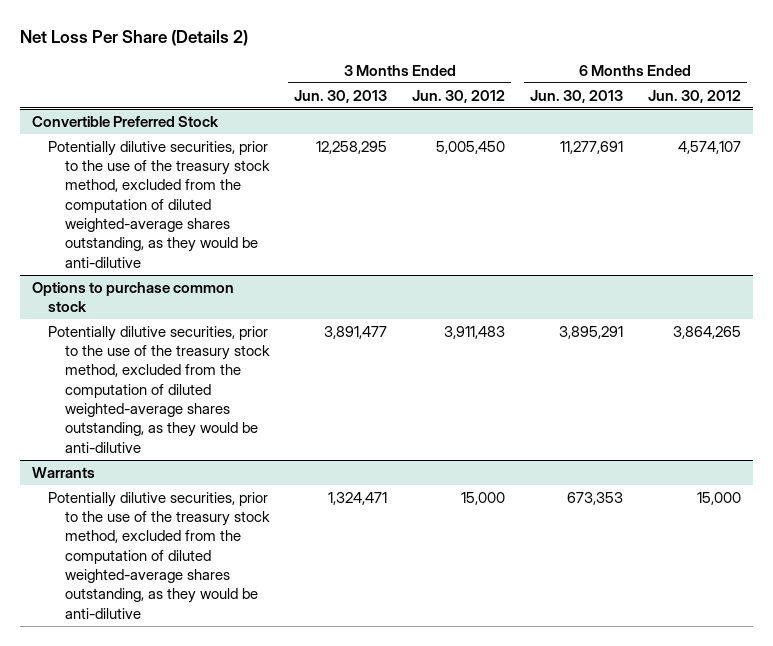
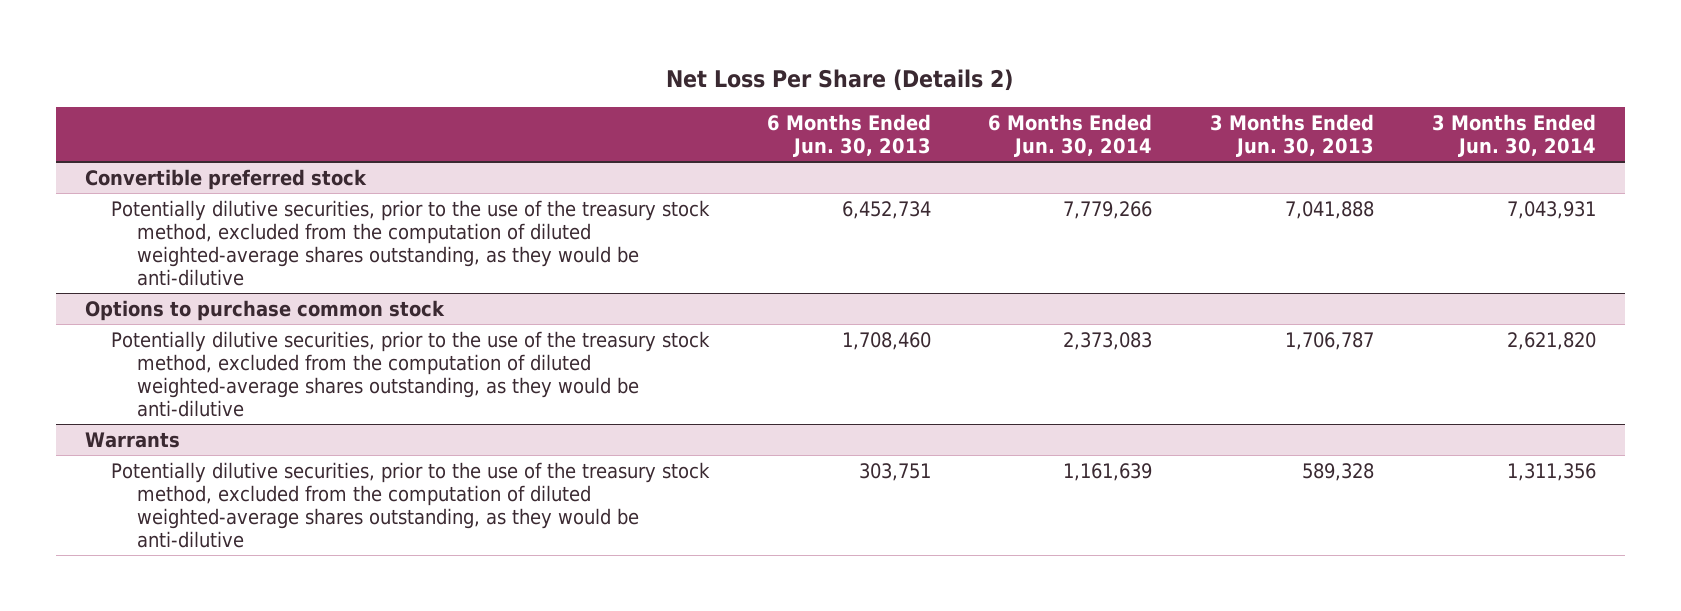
- | 3 Months Ended Jun. 30, 2013 | 3 Months Ended Jun. 30, 2012 | 6 Months Ended Jun. 30, 2013 | 6 Months Ended Jun. 30, 2012
+ | 6 Months Ended Jun. 30, 2013 | 6 Months Ended Jun. 30, 2014 | 3 Months Ended Jun. 30, 2013 | 3 Months Ended Jun. 30, 2014
- Convertible Preferred Stock
- Potentially dilutive securities, prior to the use of the treasury stock method, excluded from the computation of diluted weighted-average shares outstanding, as they would be anti-dilutive | 12,258,295 | 5,005,450 | 11,277,691 | 4,574,107
+ Convertible preferred stock
+ Potentially dilutive securities, prior to the use of the treasury stock method, excluded from the computation of diluted weighted-average shares outstanding, as they would be anti-dilutive | 6,452,734 | 7,779,266 | 7,041,888 | 7,043,931
@ Options to purchase common stock
- Potentially dilutive securities, prior to the use of the treasury stock method, excluded from the computation of diluted weighted-average shares outstanding, as they would be anti-dilutive | 3,891,477 | 3,911,483 | 3,895,291 | 3,864,265
+ Potentially dilutive securities, prior to the use of the treasury stock method, excluded from the computation of diluted weighted-average shares outstanding, as they would be anti-dilutive | 1,708,460 | 2,373,083 | 1,706,787 | 2,621,820
@ Warrants
- Potentially dilutive securities, prior to the use of the treasury stock method, excluded from the computation of diluted weighted-average shares outstanding, as they would be anti-dilutive | 1,324,471 | 15,000 | 673,353 | 15,000
+ Potentially dilutive securities, prior to the use of the treasury stock method, excluded from the computation of diluted weighted-average shares outstanding, as they would be anti-dilutive | 303,751 | 1,161,639 | 589,328 | 1,311,356

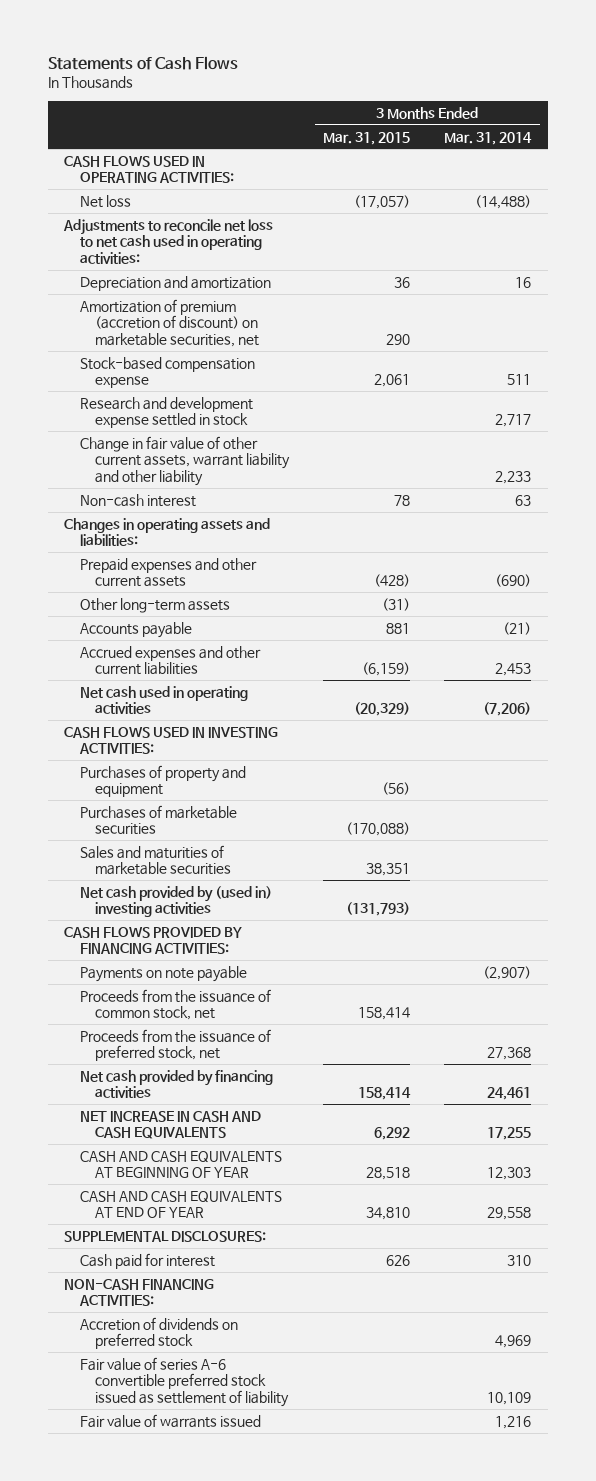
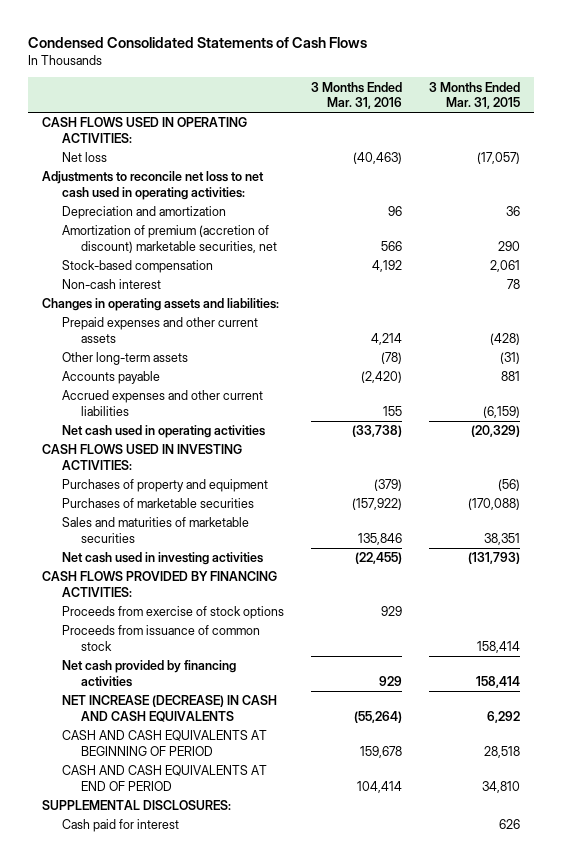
- Statements of Cash Flows
+ Condensed Consolidated Statements of Cash Flows
- | 3 Months Ended Mar. 31, 2015 | 3 Months Ended Mar. 31, 2014
+ | 3 Months Ended Mar. 31, 2016 | 3 Months Ended Mar. 31, 2015
- Amortization of premium (accretion of discount) on marketable securities, net | 290 |
- Stock-based compensation expense | 2,061 | 511
- Research and development expense settled in stock | | 2,717
- Change in fair value of other current assets, warrant liability and other liability | | 2,233
+ Amortization of premium (accretion of discount) marketable securities, net | 566 | 290
+ Stock-based compensation | 4,192 | 2,061
- Net cash provided by (used in) investing activities | (131,793) |
+ Net cash used in investing activities | (22,455) | (131,793)
- Payments on note payable | | (2,907)
- Proceeds from the issuance of common stock, net | 158,414 |
- Proceeds from the issuance of preferred stock, net | | 27,368
+ Proceeds from exercise of stock options | 929 |
+ Proceeds from issuance of common stock | | 158,414
- NET INCREASE IN CASH AND CASH EQUIVALENTS | 6,292 | 17,255
- CASH AND CASH EQUIVALENTS AT BEGINNING OF YEAR | 28,518 | 12,303
- CASH AND CASH EQUIVALENTS AT END OF YEAR | 34,810 | 29,558
+ NET INCREASE (DECREASE) IN CASH AND CASH EQUIVALENTS | (55,264) | 6,292
+ CASH AND CASH EQUIVALENTS AT BEGINNING OF PERIOD | 159,678 | 28,518
+ CASH AND CASH EQUIVALENTS AT END OF PERIOD | 104,414 | 34,810
- NON-CASH FINANCING ACTIVITIES:
- Accretion of dividends on preferred stock | | 4,969
- Fair value of series A-6 convertible preferred stock issued as settlement of liability | | 10,109
- Fair value of warrants issued | | 1,216

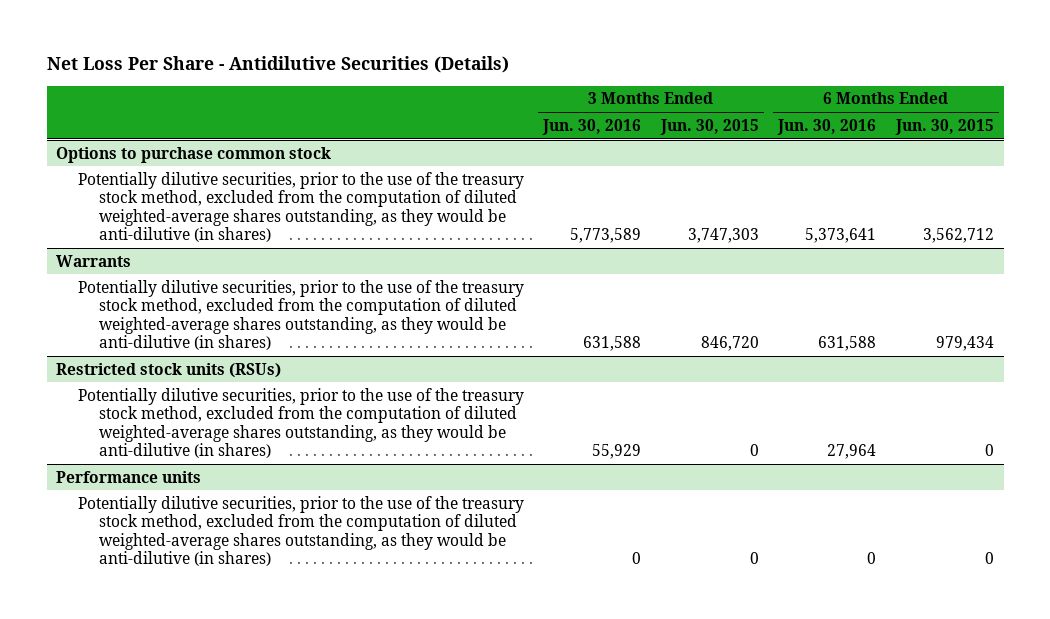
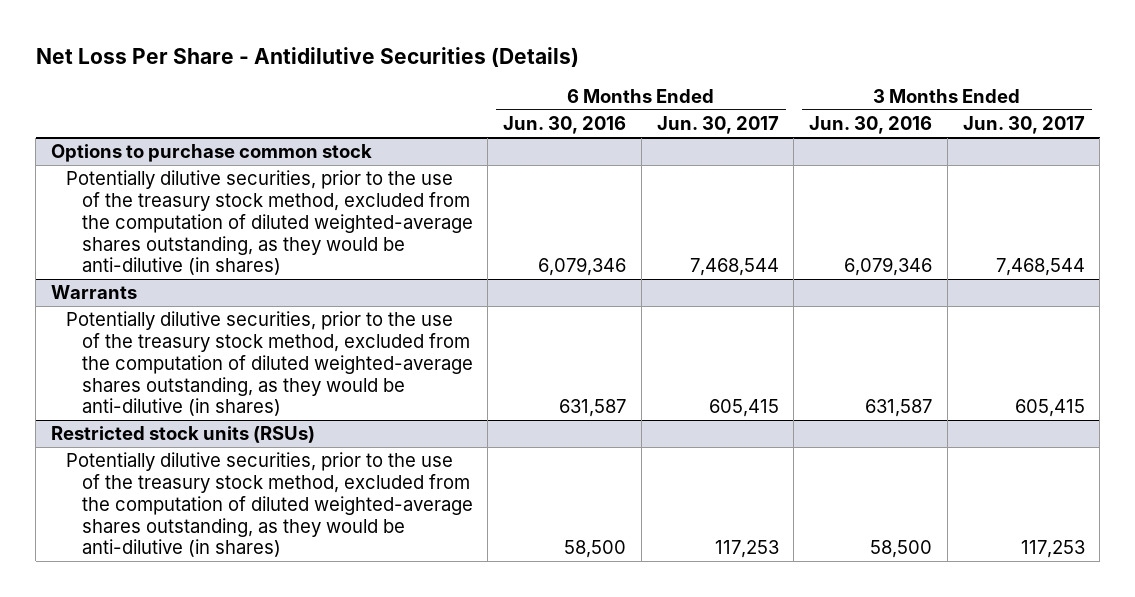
- | 3 Months Ended Jun. 30, 2016 | 3 Months Ended Jun. 30, 2015 | 6 Months Ended Jun. 30, 2016 | 6 Months Ended Jun. 30, 2015
+ | 6 Months Ended Jun. 30, 2016 | 6 Months Ended Jun. 30, 2017 | 3 Months Ended Jun. 30, 2016 | 3 Months Ended Jun. 30, 2017
@ Options to purchase common stock
- Potentially dilutive securities, prior to the use of the treasury stock method, excluded from the computation of diluted weighted-average shares outstanding, as they would be anti-dilutive (in shares) | 5,773,589 | 3,747,303 | 5,373,641 | 3,562,712
+ Potentially dilutive securities, prior to the use of the treasury stock method, excluded from the computation of diluted weighted-average shares outstanding, as they would be anti-dilutive (in shares) | 6,079,346 | 7,468,544 | 6,079,346 | 7,468,544
@ Warrants
- Potentially dilutive securities, prior to the use of the treasury stock method, excluded from the computation of diluted weighted-average shares outstanding, as they would be anti-dilutive (in shares) | 631,588 | 846,720 | 631,588 | 979,434
+ Potentially dilutive securities, prior to the use of the treasury stock method, excluded from the computation of diluted weighted-average shares outstanding, as they would be anti-dilutive (in shares) | 631,587 | 605,415 | 631,587 | 605,415
@ Restricted stock units (RSUs)
- Potentially dilutive securities, prior to the use of the treasury stock method, excluded from the computation of diluted weighted-average shares outstanding, as they would be anti-dilutive (in shares) | 55,929 | 0 | 27,964 | 0
- Performance units
- Potentially dilutive securities, prior to the use of the treasury stock method, excluded from the computation of diluted weighted-average shares outstanding, as they would be anti-dilutive (in shares) | 0 | 0 | 0 | 0
@ Restricted stock units (RSUs)
+ Potentially dilutive securities, prior to the use of the treasury stock method, excluded from the computation of diluted weighted-average shares outstanding, as they would be anti-dilutive (in shares) | 58,500 | 117,253 | 58,500 | 117,253

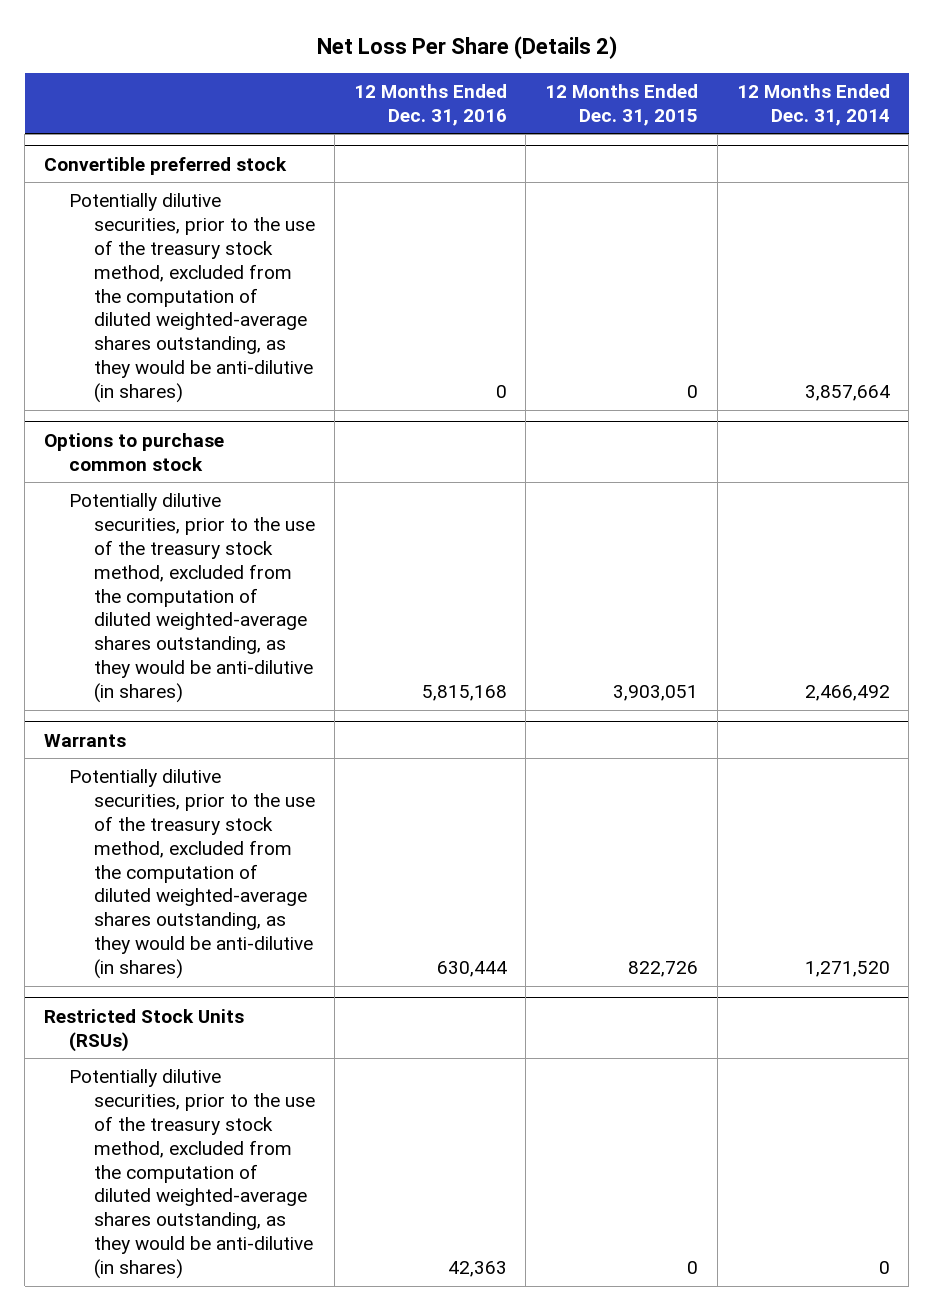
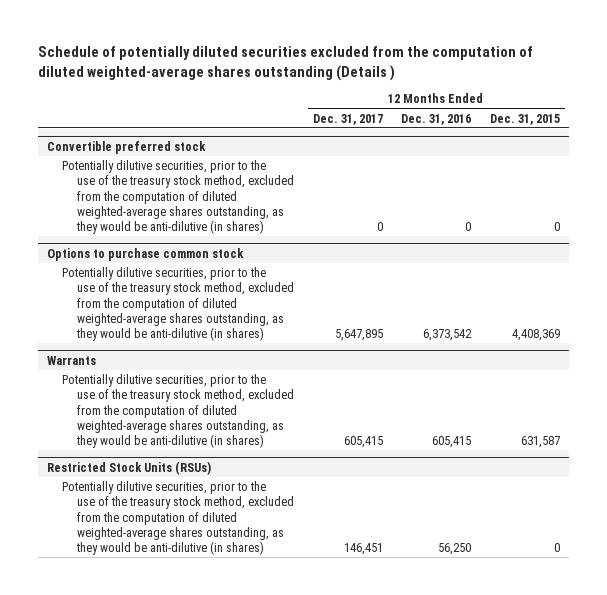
- Net Loss Per Share (Details 2)
+ Schedule of potentially diluted securities excluded from the computation of diluted weighted-average shares outstanding (Details )
- | 12 Months Ended Dec. 31, 2016 | 12 Months Ended Dec. 31, 2015 | 12 Months Ended Dec. 31, 2014
+ | 12 Months Ended Dec. 31, 2017 | 12 Months Ended Dec. 31, 2016 | 12 Months Ended Dec. 31, 2015
@ Options to purchase common stock
- Potentially dilutive securities, prior to the use of the treasury stock method, excluded from the computation of diluted weighted-average shares outstanding, as they would be anti-dilutive (in shares) | 5,815,168 | 3,903,051 | 2,466,492
+ Potentially dilutive securities, prior to the use of the treasury stock method, excluded from the computation of diluted weighted-average shares outstanding, as they would be anti-dilutive (in shares) | 5,647,895 | 6,373,542 | 4,408,369
@ Warrants
- Potentially dilutive securities, prior to the use of the treasury stock method, excluded from the computation of diluted weighted-average shares outstanding, as they would be anti-dilutive (in shares) | 630,444 | 822,726 | 1,271,520
+ Potentially dilutive securities, prior to the use of the treasury stock method, excluded from the computation of diluted weighted-average shares outstanding, as they would be anti-dilutive (in shares) | 605,415 | 605,415 | 631,587
@ Restricted Stock Units (RSUs)
- Potentially dilutive securities, prior to the use of the treasury stock method, excluded from the computation of diluted weighted-average shares outstanding, as they would be anti-dilutive (in shares) | 42,363 | 0 | 0
+ Potentially dilutive securities, prior to the use of the treasury stock method, excluded from the computation of diluted weighted-average shares outstanding, as they would be anti-dilutive (in shares) | 146,451 | 56,250 | 0

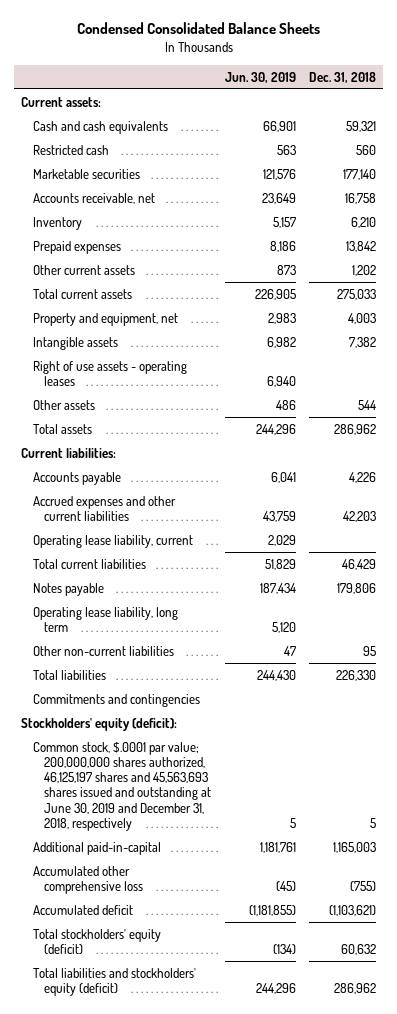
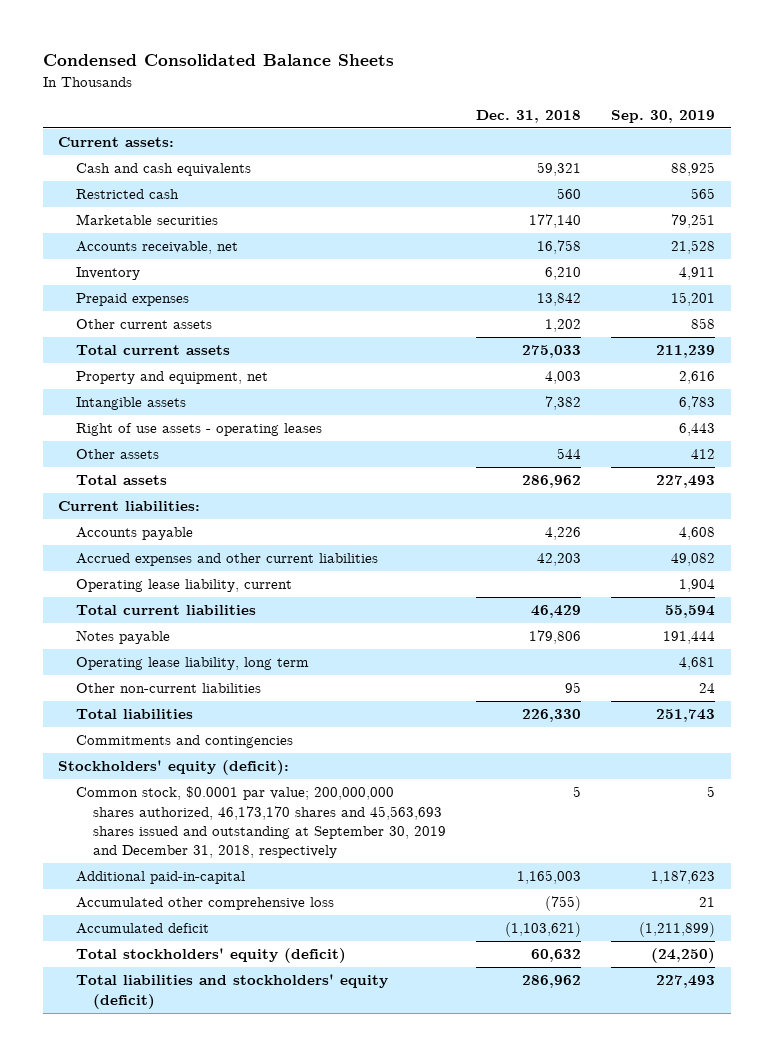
- | Jun. 30, 2019 | Dec. 31, 2018
+ | Dec. 31, 2018 | Sep. 30, 2019
- Common stock, $.0001 par value; 200,000,000 shares authorized, 46,125,197 shares and 45,563,693 shares issued and outstanding at June 30, 2019 and December 31, 2018, respectively | 5 | 5
+ Common stock, $0.0001 par value; 200,000,000 shares authorized, 46,173,170 shares and 45,563,693 shares issued and outstanding at September 30, 2019 and December 31, 2018, respectively | 5 | 5

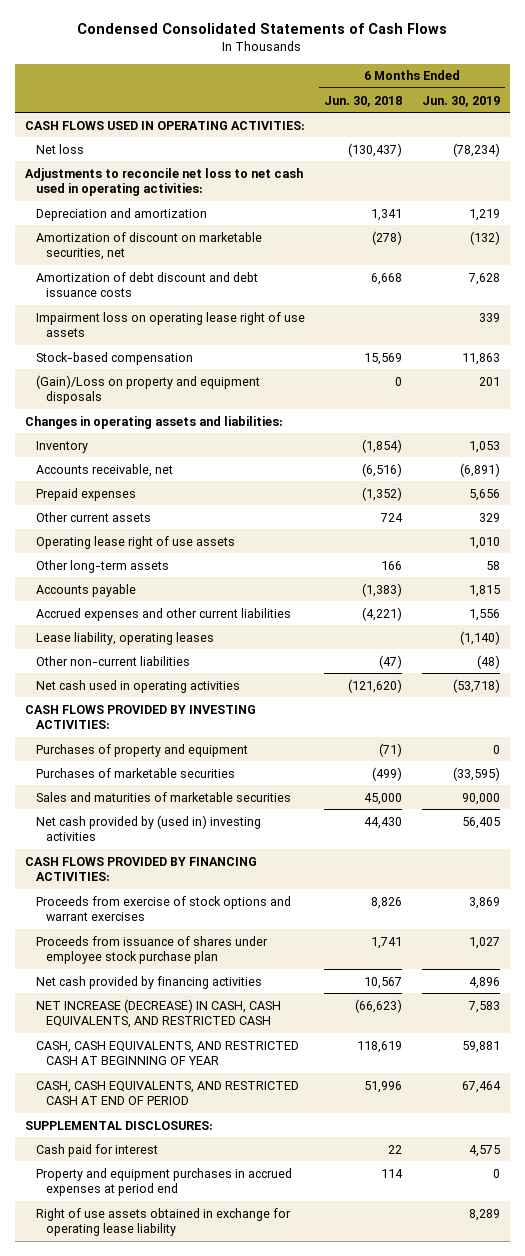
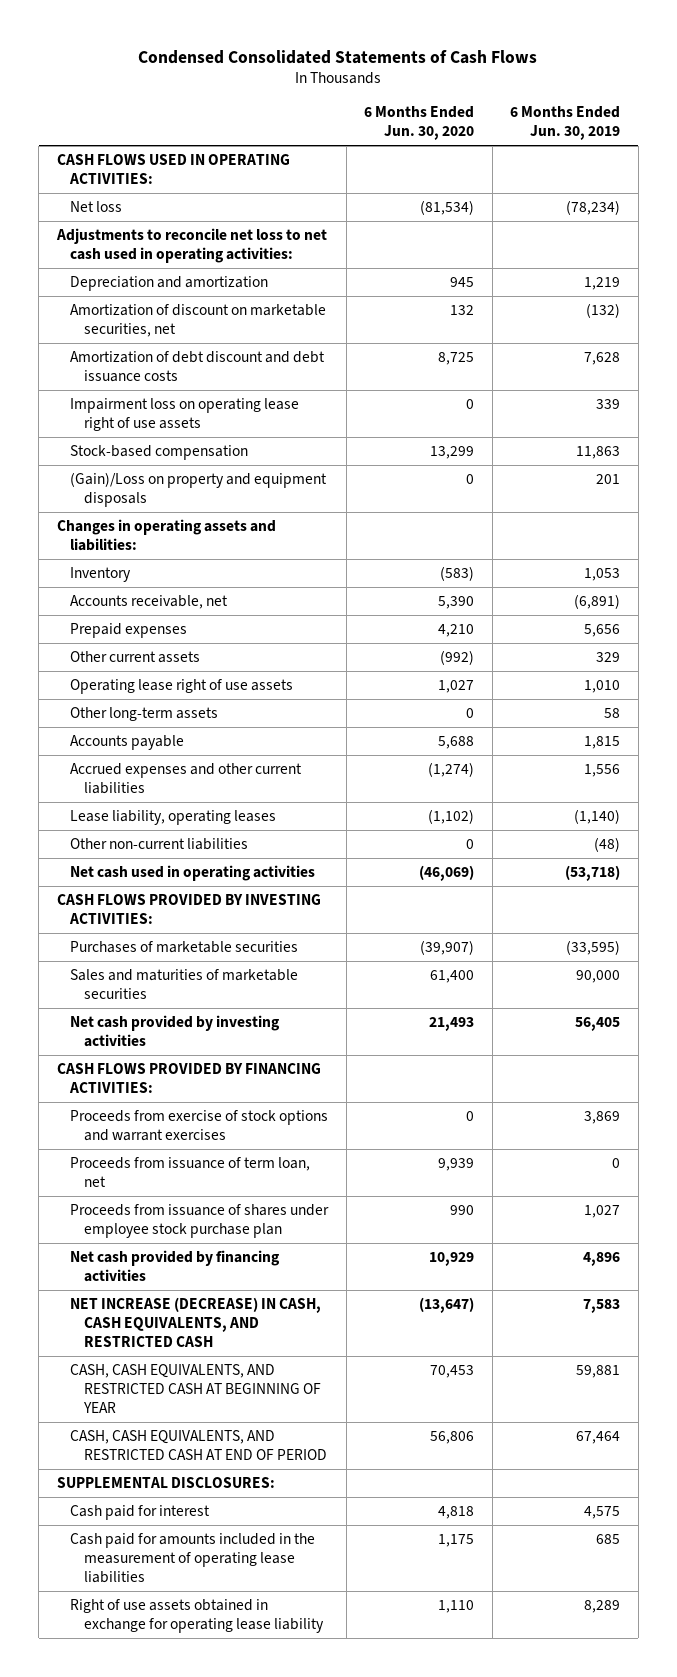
- | 6 Months Ended Jun. 30, 2018 | 6 Months Ended Jun. 30, 2019
+ | 6 Months Ended Jun. 30, 2020 | 6 Months Ended Jun. 30, 2019
- Purchases of property and equipment | (71) | 0
- Net cash provided by (used in) investing activities | 44,430 | 56,405
+ Net cash provided by investing activities | 21,493 | 56,405
+ Proceeds from issuance of term loan, net | 9,939 | 0
- Property and equipment purchases in accrued expenses at period end | 114 | 0
+ Cash paid for amounts included in the measurement of operating lease liabilities | 1,175 | 685

